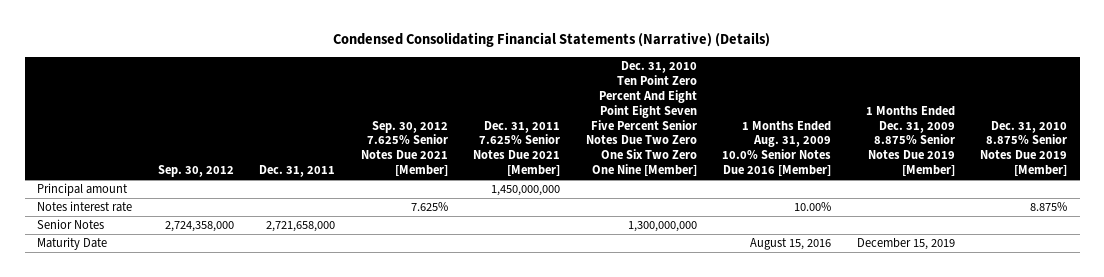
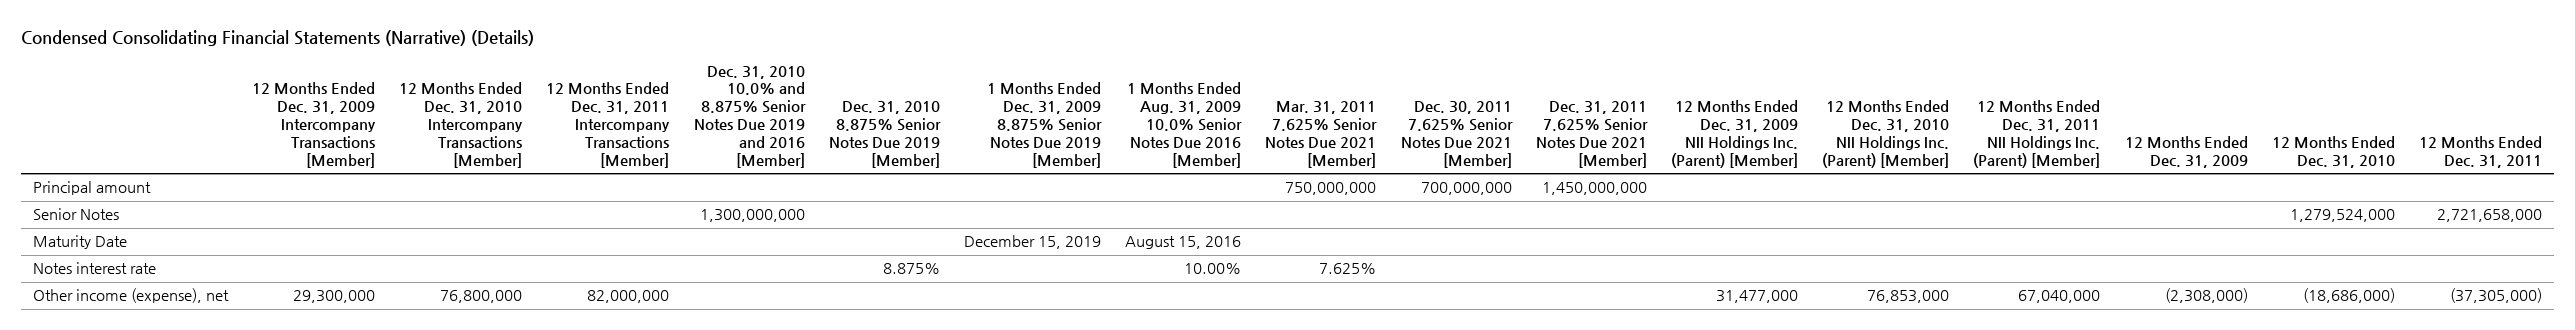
- | Sep. 30, 2012 | Dec. 31, 2011 | Sep. 30, 2012 7.625% Senior Notes Due 2021 [Member] | Dec. 31, 2011 7.625% Senior Notes Due 2021 [Member] | Dec. 31, 2010 Ten Point Zero Percent And Eight Point Eight Seven Five Percent Senior Notes Due Two Zero One Six Two Zero One Nine [Member] | 1 Months Ended Aug. 31, 2009 10.0% Senior Notes Due 2016 [Member] | 1 Months Ended Dec. 31, 2009 8.875% Senior Notes Due 2019 [Member] | Dec. 31, 2010 8.875% Senior Notes Due 2019 [Member]
+ | 12 Months Ended Dec. 31, 2009 Intercompany Transactions [Member] | 12 Months Ended Dec. 31, 2010 Intercompany Transactions [Member] | 12 Months Ended Dec. 31, 2011 Intercompany Transactions [Member] | Dec. 31, 2010 10.0% and 8.875% Senior Notes Due 2019 and 2016 [Member] | Dec. 31, 2010 8.875% Senior Notes Due 2019 [Member] | 1 Months Ended Dec. 31, 2009 8.875% Senior Notes Due 2019 [Member] | 1 Months Ended Aug. 31, 2009 10.0% Senior Notes Due 2016 [Member] | Mar. 31, 2011 7.625% Senior Notes Due 2021 [Member] | Dec. 30, 2011 7.625% Senior Notes Due 2021 [Member] | Dec. 31, 2011 7.625% Senior Notes Due 2021 [Member] | 12 Months Ended Dec. 31, 2009 NII Holdings Inc. (Parent) [Member] | 12 Months Ended Dec. 31, 2010 NII Holdings Inc. (Parent) [Member] | 12 Months Ended Dec. 31, 2011 NII Holdings Inc. (Parent) [Member] | 12 Months Ended Dec. 31, 2009 | 12 Months Ended Dec. 31, 2010 | 12 Months Ended Dec. 31, 2011
moved down: Notes interest rate | | | | | 8.875% | | 10.00% | 7.625% | | | | | | | |
+ Other income (expense), net | 29,300,000 | 76,800,000 | 82,000,000 | | | | | | | | 31,477,000 | 76,853,000 | 67,040,000 | (2,308,000) | (18,686,000) | (37,305,000)

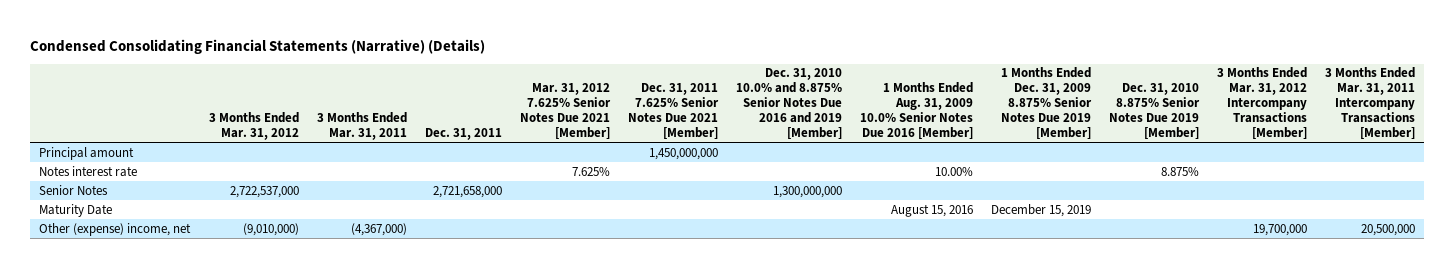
- | 12 Months Ended Dec. 31, 2009 Intercompany Transactions [Member] | 12 Months Ended Dec. 31, 2010 Intercompany Transactions [Member] | 12 Months Ended Dec. 31, 2011 Intercompany Transactions [Member] | Dec. 31, 2010 10.0% and 8.875% Senior Notes Due 2019 and 2016 [Member] | Dec. 31, 2010 8.875% Senior Notes Due 2019 [Member] | 1 Months Ended Dec. 31, 2009 8.875% Senior Notes Due 2019 [Member] | 1 Months Ended Aug. 31, 2009 10.0% Senior Notes Due 2016 [Member] | Mar. 31, 2011 7.625% Senior Notes Due 2021 [Member] | Dec. 30, 2011 7.625% Senior Notes Due 2021 [Member] | Dec. 31, 2011 7.625% Senior Notes Due 2021 [Member] | 12 Months Ended Dec. 31, 2009 NII Holdings Inc. (Parent) [Member] | 12 Months Ended Dec. 31, 2010 NII Holdings Inc. (Parent) [Member] | 12 Months Ended Dec. 31, 2011 NII Holdings Inc. (Parent) [Member] | 12 Months Ended Dec. 31, 2009 | 12 Months Ended Dec. 31, 2010 | 12 Months Ended Dec. 31, 2011
+ | 3 Months Ended Mar. 31, 2012 | 3 Months Ended Mar. 31, 2011 | Dec. 31, 2011 | Mar. 31, 2012 7.625% Senior Notes Due 2021 [Member] | Dec. 31, 2011 7.625% Senior Notes Due 2021 [Member] | Dec. 31, 2010 10.0% and 8.875% Senior Notes Due 2016 and 2019 [Member] | 1 Months Ended Aug. 31, 2009 10.0% Senior Notes Due 2016 [Member] | 1 Months Ended Dec. 31, 2009 8.875% Senior Notes Due 2019 [Member] | Dec. 31, 2010 8.875% Senior Notes Due 2019 [Member] | 3 Months Ended Mar. 31, 2012 Intercompany Transactions [Member] | 3 Months Ended Mar. 31, 2011 Intercompany Transactions [Member]
moved up: Notes interest rate | | | | 7.625% | | | 10.00% | | 8.875% | |
- Other income (expense), net | 29,300,000 | 76,800,000 | 82,000,000 | | | | | | | | 31,477,000 | 76,853,000 | 67,040,000 | (2,308,000) | (18,686,000) | (37,305,000)
+ Other (expense) income, net | (9,010,000) | (4,367,000) | | | | | | | | 19,700,000 | 20,500,000

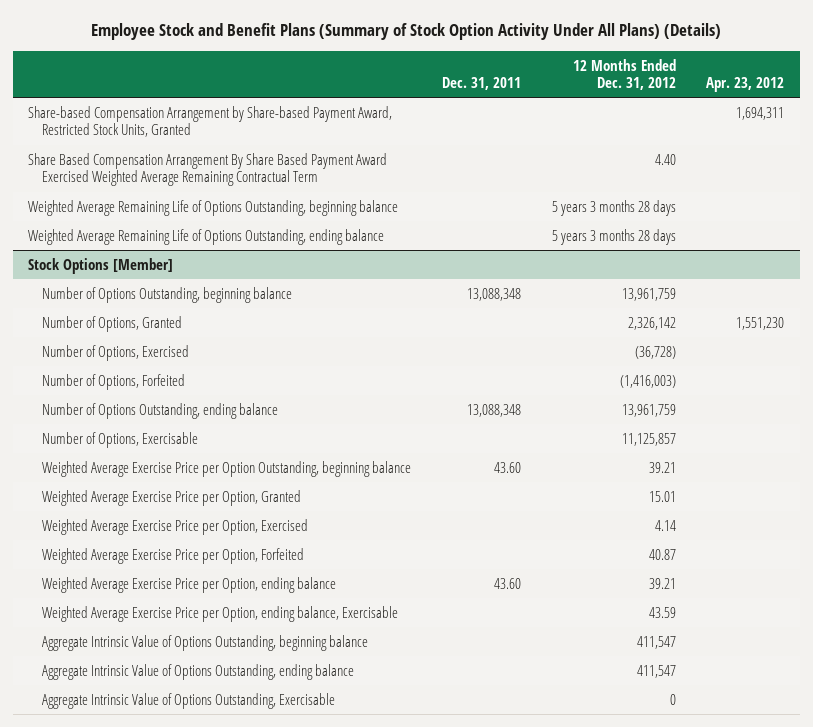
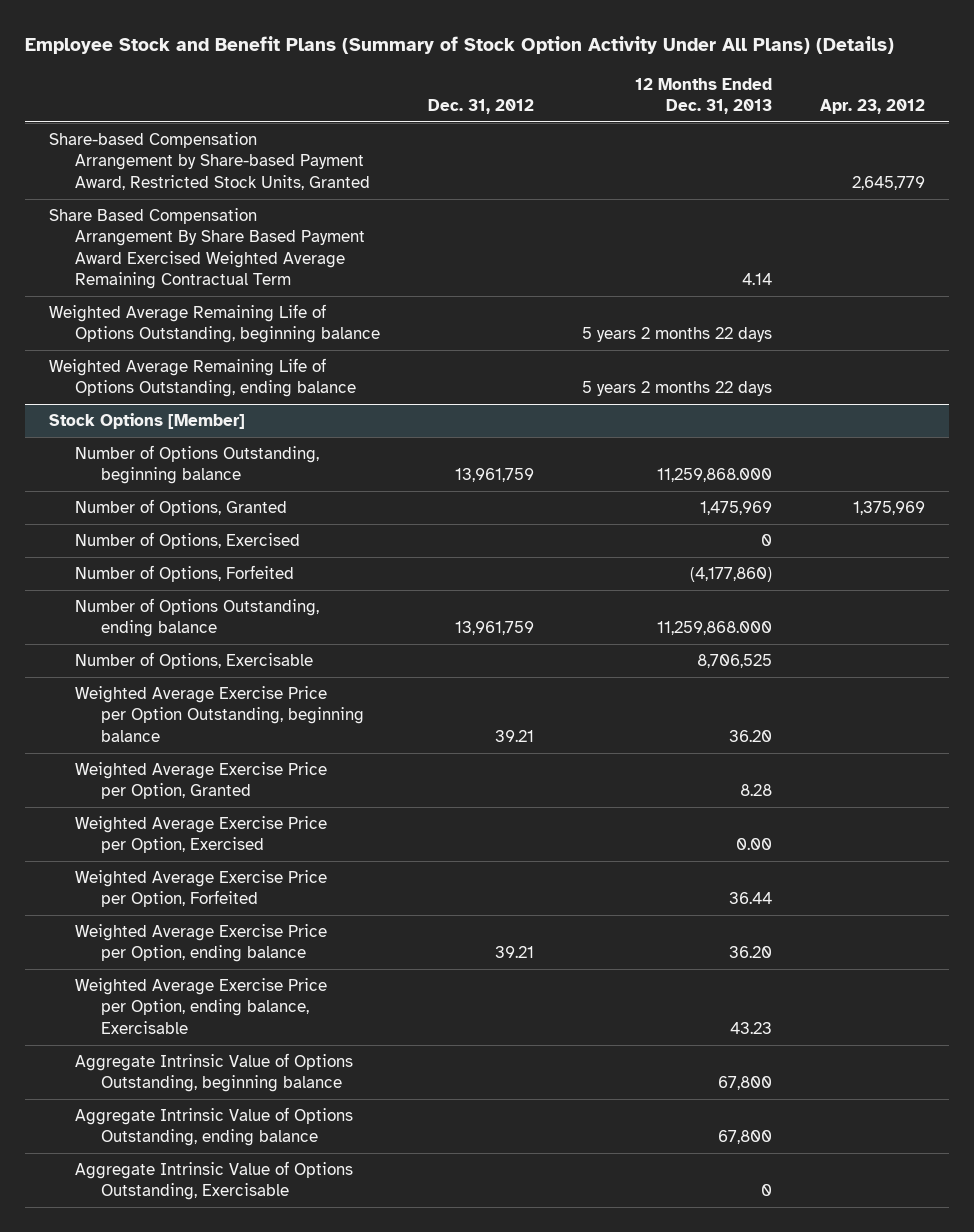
- | Dec. 31, 2011 | 12 Months Ended Dec. 31, 2012 | Apr. 23, 2012
+ | Dec. 31, 2012 | 12 Months Ended Dec. 31, 2013 | Apr. 23, 2012
- Share-based Compensation Arrangement by Share-based Payment Award, Restricted Stock Units, Granted | | | 1,694,311
+ Share-based Compensation Arrangement by Share-based Payment Award, Restricted Stock Units, Granted | | | 2,645,779
@ Stock Options [Member]
- Number of Options, Granted | | 2,326,142 | 1,551,230
+ Number of Options, Granted | | 1,475,969 | 1,375,969

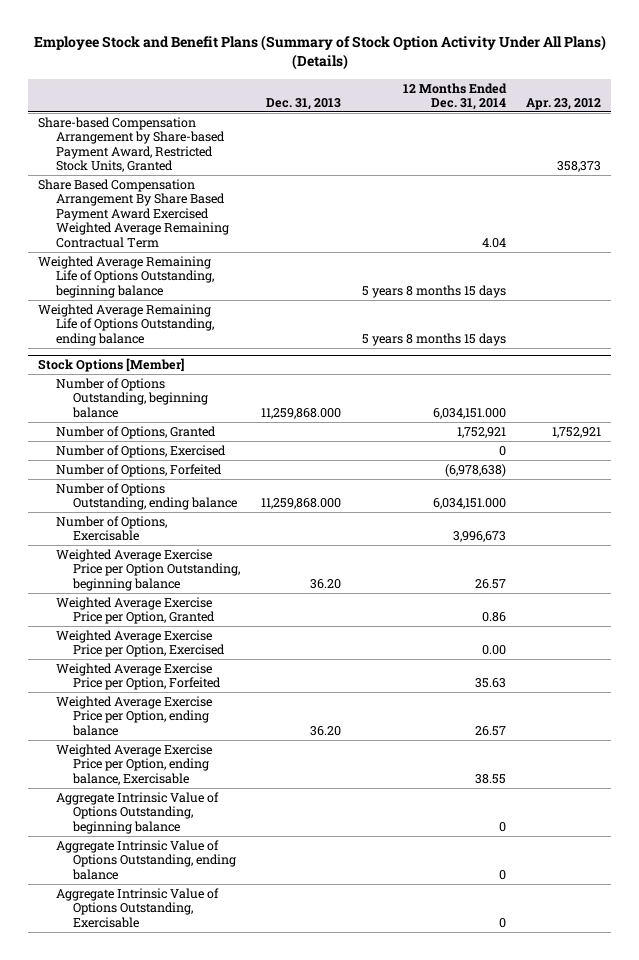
- | Dec. 31, 2012 | 12 Months Ended Dec. 31, 2013 | Apr. 23, 2012
+ | Dec. 31, 2013 | 12 Months Ended Dec. 31, 2014 | Apr. 23, 2012
- Share-based Compensation Arrangement by Share-based Payment Award, Restricted Stock Units, Granted | | | 2,645,779
+ Share-based Compensation Arrangement by Share-based Payment Award, Restricted Stock Units, Granted | | | 358,373
@ Stock Options [Member]
- Number of Options, Granted | | 1,475,969 | 1,375,969
+ Number of Options, Granted | | 1,752,921 | 1,752,921

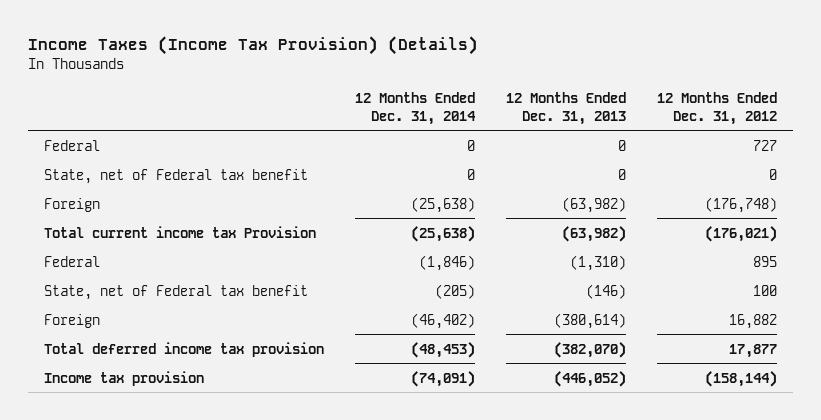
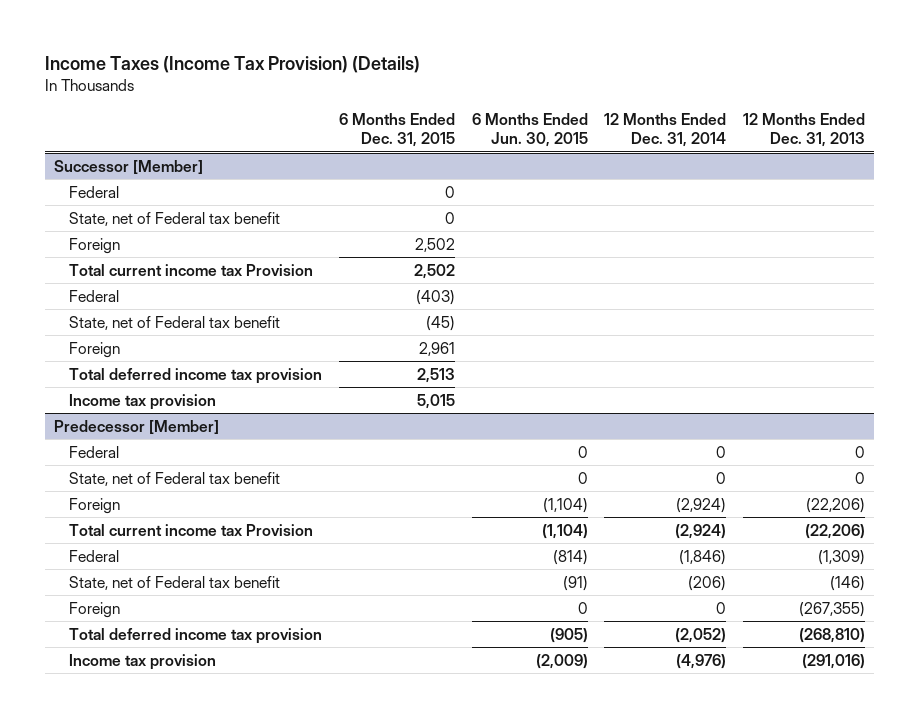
- | 12 Months Ended Dec. 31, 2014 | 12 Months Ended Dec. 31, 2013 | 12 Months Ended Dec. 31, 2012
+ | 6 Months Ended Dec. 31, 2015 | 6 Months Ended Jun. 30, 2015 | 12 Months Ended Dec. 31, 2014 | 12 Months Ended Dec. 31, 2013
- Federal | 0 | 0 | 727
- State, net of Federal tax benefit | 0 | 0 | 0
- Foreign | (25,638) | (63,982) | (176,748)
- Total current income tax Provision | (25,638) | (63,982) | (176,021)
- Federal | (1,846) | (1,310) | 895
- State, net of Federal tax benefit | (205) | (146) | 100
- Foreign | (46,402) | (380,614) | 16,882
- Total deferred income tax provision | (48,453) | (382,070) | 17,877
- Income tax provision | (74,091) | (446,052) | (158,144)
+ Successor [Member]
+ Federal | 0 | | |
+ State, net of Federal tax benefit | 0 | | |
+ Foreign | 2,502 | | |
+ Total current income tax Provision | 2,502 | | |
+ Federal | (403) | | |
+ State, net of Federal tax benefit | (45) | | |
+ Foreign | 2,961 | | |
+ Total deferred income tax provision | 2,513 | | |
+ Income tax provision | 5,015 | | |
+ Predecessor [Member]
+ Federal | | 0 | 0 | 0
+ State, net of Federal tax benefit | | 0 | 0 | 0
+ Foreign | | (1,104) | (2,924) | (22,206)
+ Total current income tax Provision | | (1,104) | (2,924) | (22,206)
+ Federal | | (814) | (1,846) | (1,309)
+ State, net of Federal tax benefit | | (91) | (206) | (146)
+ Foreign | | 0 | 0 | (267,355)
+ Total deferred income tax provision | | (905) | (2,052) | (268,810)
+ Income tax provision | | (2,009) | (4,976) | (291,016)

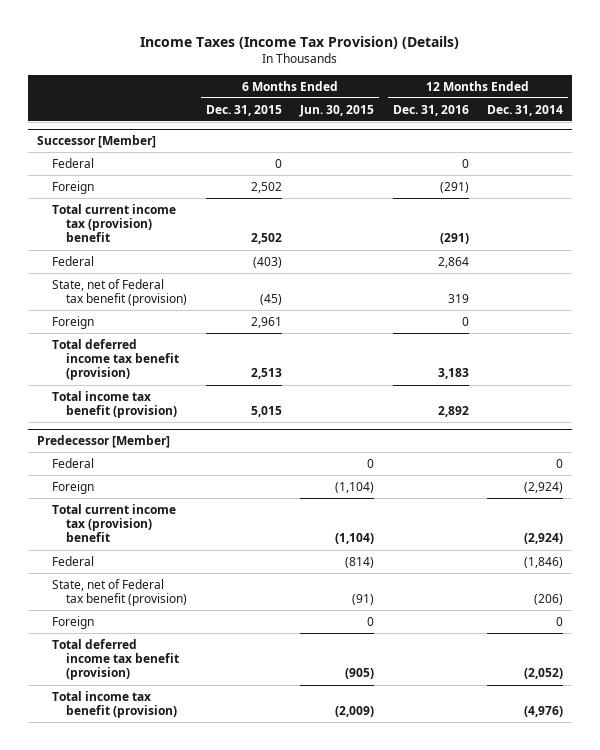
- | 6 Months Ended Dec. 31, 2015 | 6 Months Ended Jun. 30, 2015 | 12 Months Ended Dec. 31, 2014 | 12 Months Ended Dec. 31, 2013
+ | 6 Months Ended Dec. 31, 2015 | 6 Months Ended Jun. 30, 2015 | 12 Months Ended Dec. 31, 2016 | 12 Months Ended Dec. 31, 2014
@ Successor [Member]
- State, net of Federal tax benefit | 0 | | |
- Total current income tax Provision | 2,502 | | |
+ Total current income tax (provision) benefit | 2,502 | | (291) |
- State, net of Federal tax benefit | (45) | | |
+ State, net of Federal tax benefit (provision) | (45) | | 319 |
- Total deferred income tax provision | 2,513 | | |
- Income tax provision | 5,015 | | |
+ Total deferred income tax benefit (provision) | 2,513 | | 3,183 |
+ Total income tax benefit (provision) | 5,015 | | 2,892 |
@ Predecessor [Member]
- State, net of Federal tax benefit | | 0 | 0 | 0
- Total current income tax Provision | | (1,104) | (2,924) | (22,206)
+ Total current income tax (provision) benefit | | (1,104) | | (2,924)
- State, net of Federal tax benefit | | (91) | (206) | (146)
+ State, net of Federal tax benefit (provision) | | (91) | | (206)
- Total deferred income tax provision | | (905) | (2,052) | (268,810)
- Income tax provision | | (2,009) | (4,976) | (291,016)
+ Total deferred income tax benefit (provision) | | (905) | | (2,052)
+ Total income tax benefit (provision) | | (2,009) | | (4,976)

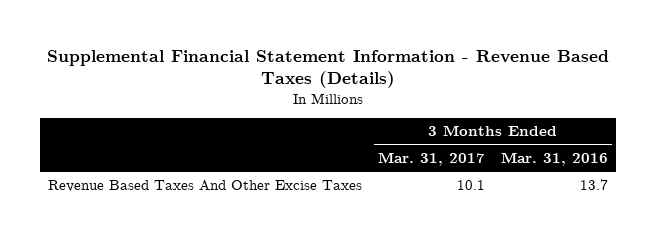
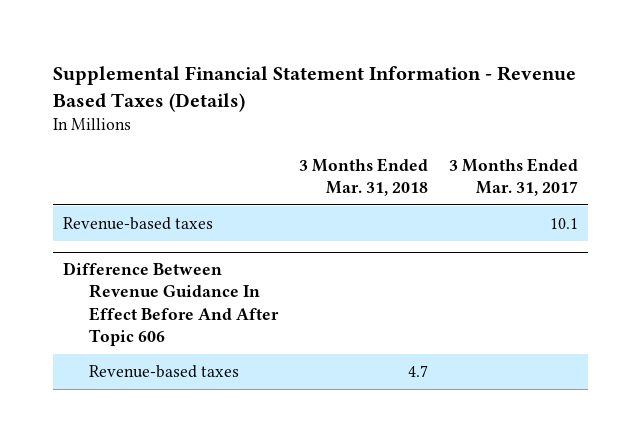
- | 3 Months Ended Mar. 31, 2017 | 3 Months Ended Mar. 31, 2016
+ | 3 Months Ended Mar. 31, 2018 | 3 Months Ended Mar. 31, 2017
- Revenue Based Taxes And Other Excise Taxes | 10.1 | 13.7
+ Revenue-based taxes | | 10.1
+ Difference Between Revenue Guidance In Effect Before And After Topic 606
+ Revenue-based taxes | 4.7 |

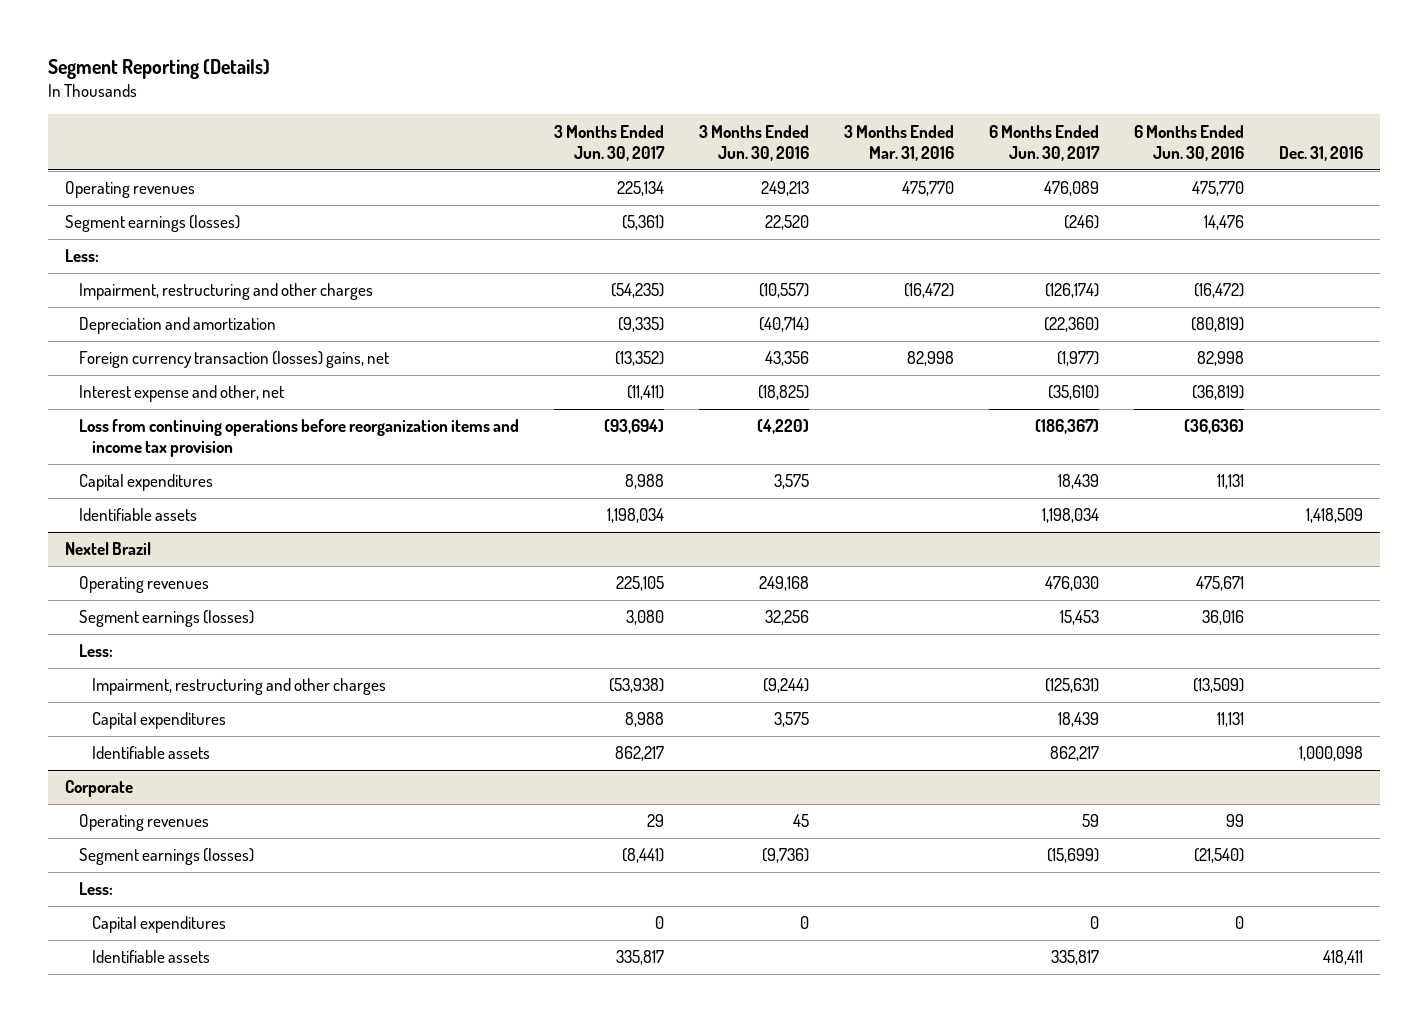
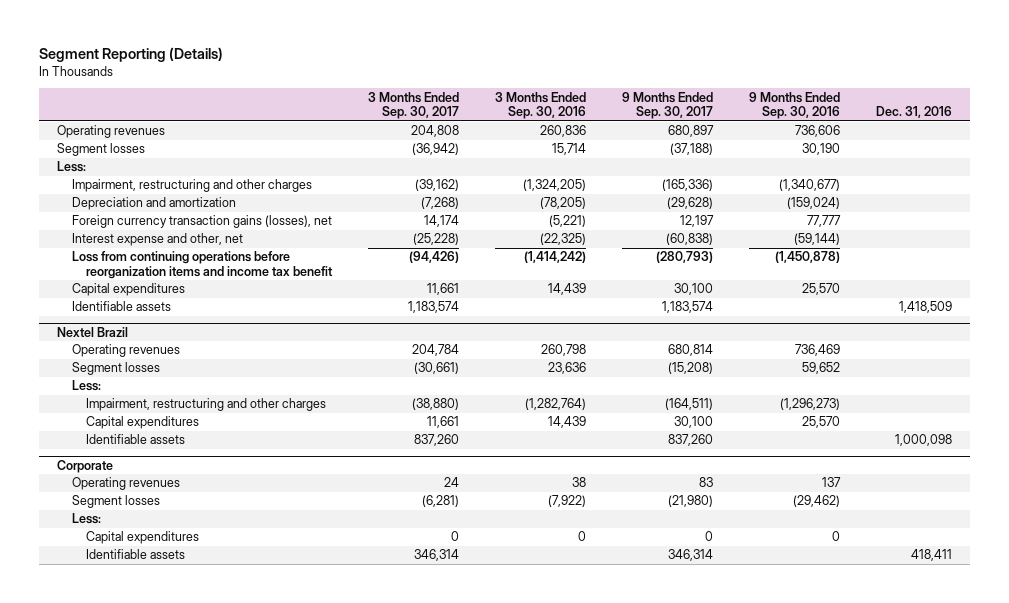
- | 3 Months Ended Jun. 30, 2017 | 3 Months Ended Jun. 30, 2016 | 3 Months Ended Mar. 31, 2016 | 6 Months Ended Jun. 30, 2017 | 6 Months Ended Jun. 30, 2016 | Dec. 31, 2016
+ | 3 Months Ended Sep. 30, 2017 | 3 Months Ended Sep. 30, 2016 | 9 Months Ended Sep. 30, 2017 | 9 Months Ended Sep. 30, 2016 | Dec. 31, 2016
- Segment earnings (losses) | (5,361) | 22,520 | | (246) | 14,476 |
+ Segment losses | (36,942) | 15,714 | (37,188) | 30,190 |
- Foreign currency transaction (losses) gains, net | (13,352) | 43,356 | 82,998 | (1,977) | 82,998 |
+ Foreign currency transaction gains (losses), net | 14,174 | (5,221) | 12,197 | 77,777 |
- Loss from continuing operations before reorganization items and income tax provision | (93,694) | (4,220) | | (186,367) | (36,636) |
+ Loss from continuing operations before reorganization items and income tax benefit | (94,426) | (1,414,242) | (280,793) | (1,450,878) |
@ Nextel Brazil
- Segment earnings (losses) | 3,080 | 32,256 | | 15,453 | 36,016 |
+ Segment losses | (30,661) | 23,636 | (15,208) | 59,652 |
@ Corporate
- Segment earnings (losses) | (8,441) | (9,736) | | (15,699) | (21,540) |
+ Segment losses | (6,281) | (7,922) | (21,980) | (29,462) |

